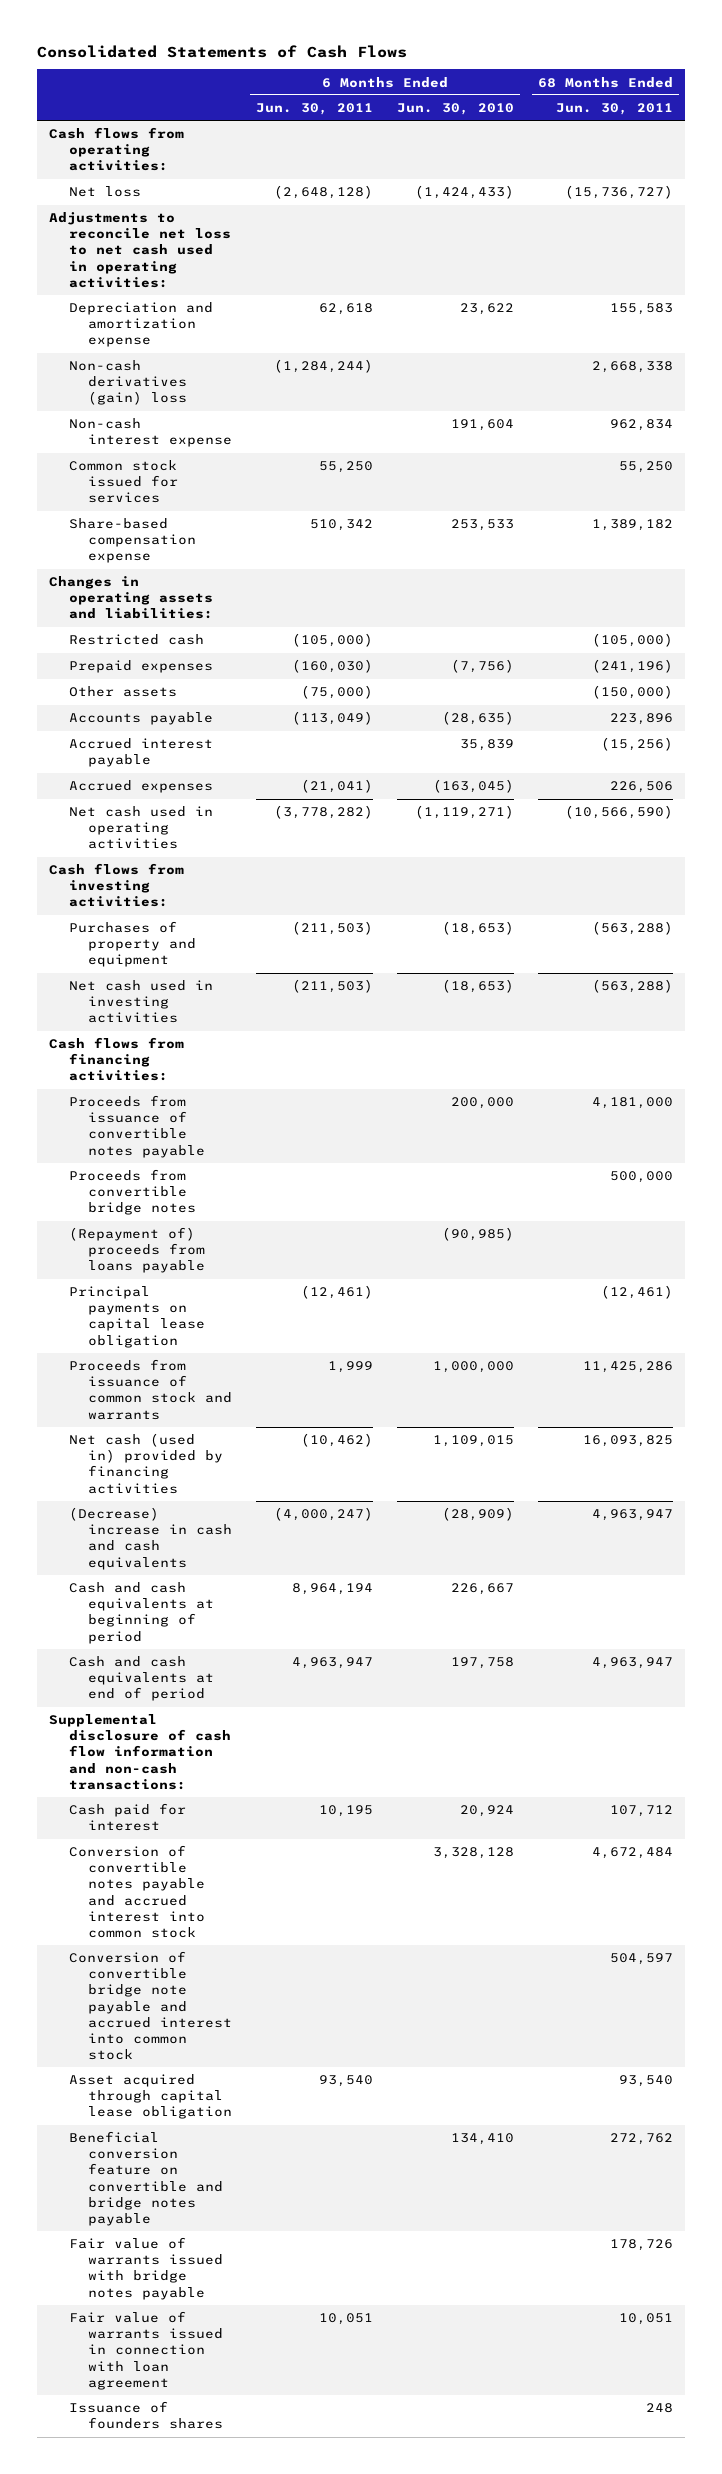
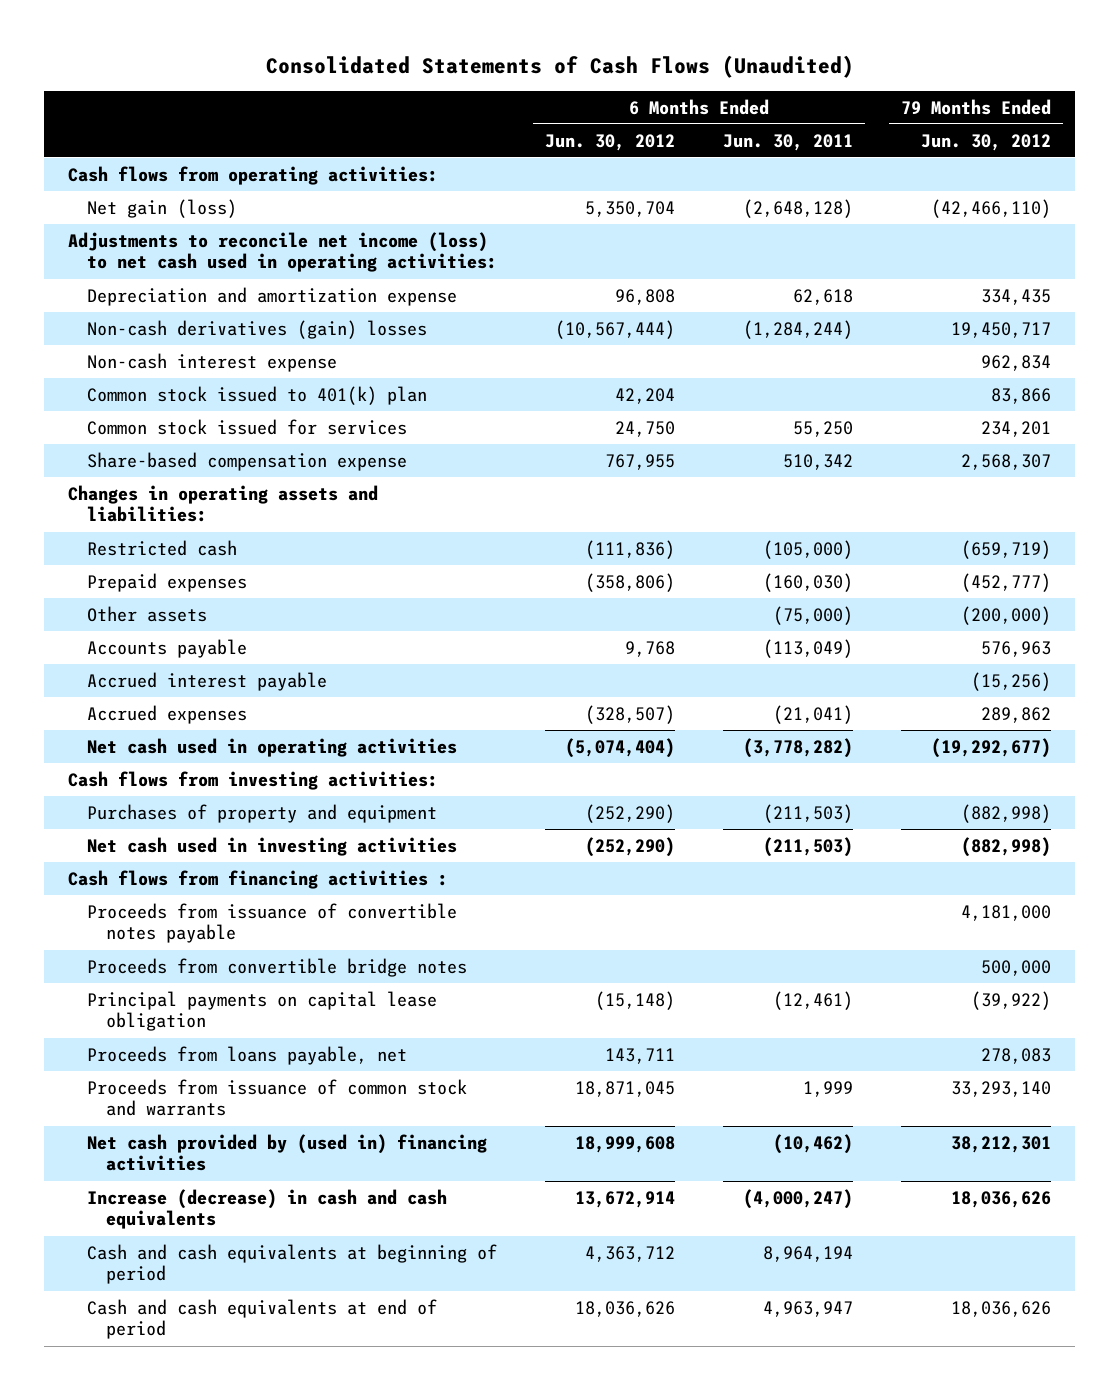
- Consolidated Statements of Cash Flows
+ Consolidated Statements of Cash Flows (Unaudited)
- | 6 Months Ended Jun. 30, 2011 | 6 Months Ended Jun. 30, 2010 | 68 Months Ended Jun. 30, 2011
+ | 6 Months Ended Jun. 30, 2012 | 6 Months Ended Jun. 30, 2011 | 79 Months Ended Jun. 30, 2012
- Net loss | (2,648,128) | (1,424,433) | (15,736,727)
- Adjustments to reconcile net loss to net cash used in operating activities:
+ Net gain (loss) | 5,350,704 | (2,648,128) | (42,466,110)
+ Adjustments to reconcile net income (loss) to net cash used in operating activities:
- Non-cash derivatives (gain) loss | (1,284,244) | | 2,668,338
+ Non-cash derivatives (gain) losses | (10,567,444) | (1,284,244) | 19,450,717
+ Common stock issued to 401(k) plan | 42,204 | | 83,866
- Cash flows from financing activities:
+ Cash flows from financing activities :
- (Repayment of) proceeds from loans payable | | (90,985) |
+ Proceeds from loans payable, net | 143,711 | | 278,083
- Net cash (used in) provided by financing activities | (10,462) | 1,109,015 | 16,093,825
- (Decrease) increase in cash and cash equivalents | (4,000,247) | (28,909) | 4,963,947
+ Net cash provided by (used in) financing activities | 18,999,608 | (10,462) | 38,212,301
+ Increase (decrease) in cash and cash equivalents | 13,672,914 | (4,000,247) | 18,036,626
- Supplemental disclosure of cash flow information and non-cash transactions:
- Cash paid for interest | 10,195 | 20,924 | 107,712
- Conversion of convertible notes payable and accrued interest into common stock | | 3,328,128 | 4,672,484
- Conversion of convertible bridge note payable and accrued interest into common stock | | | 504,597
- Asset acquired through capital lease obligation | 93,540 | | 93,540
- Beneficial conversion feature on convertible and bridge notes payable | | 134,410 | 272,762
- Fair value of warrants issued with bridge notes payable | | | 178,726
- Fair value of warrants issued in connection with loan agreement | 10,051 | | 10,051
- Issuance of founders shares | | | 248

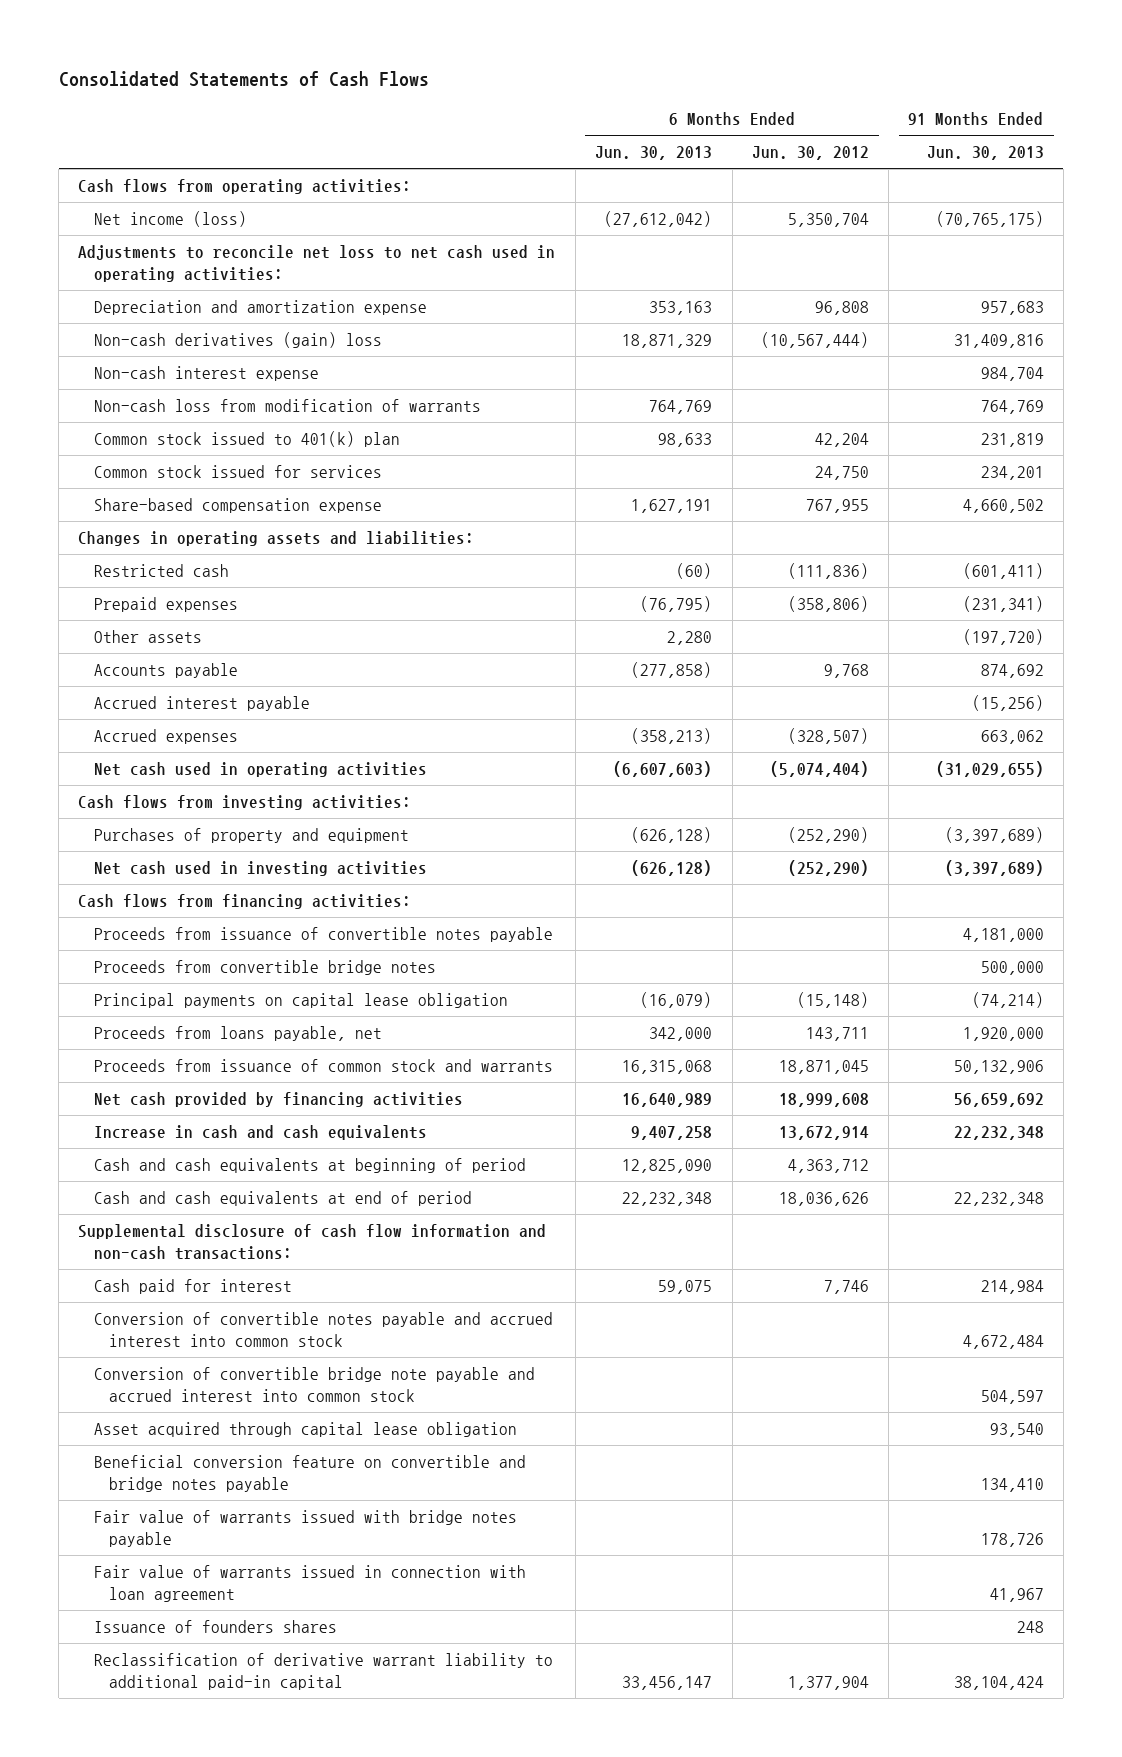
- Consolidated Statements of Cash Flows (Unaudited)
+ Consolidated Statements of Cash Flows
- | 6 Months Ended Jun. 30, 2012 | 6 Months Ended Jun. 30, 2011 | 79 Months Ended Jun. 30, 2012
+ | 6 Months Ended Jun. 30, 2013 | 6 Months Ended Jun. 30, 2012 | 91 Months Ended Jun. 30, 2013
- Net gain (loss) | 5,350,704 | (2,648,128) | (42,466,110)
- Adjustments to reconcile net income (loss) to net cash used in operating activities:
+ Net income (loss) | (27,612,042) | 5,350,704 | (70,765,175)
+ Adjustments to reconcile net loss to net cash used in operating activities:
- Non-cash derivatives (gain) losses | (10,567,444) | (1,284,244) | 19,450,717
+ Non-cash derivatives (gain) loss | 18,871,329 | (10,567,444) | 31,409,816
+ Non-cash loss from modification of warrants | 764,769 | | 764,769
- Cash flows from financing activities :
+ Cash flows from financing activities:
- Net cash provided by (used in) financing activities | 18,999,608 | (10,462) | 38,212,301
- Increase (decrease) in cash and cash equivalents | 13,672,914 | (4,000,247) | 18,036,626
+ Net cash provided by financing activities | 16,640,989 | 18,999,608 | 56,659,692
+ Increase in cash and cash equivalents | 9,407,258 | 13,672,914 | 22,232,348
+ Supplemental disclosure of cash flow information and non-cash transactions:
+ Cash paid for interest | 59,075 | 7,746 | 214,984
+ Conversion of convertible notes payable and accrued interest into common stock | | | 4,672,484
+ Conversion of convertible bridge note payable and accrued interest into common stock | | | 504,597
+ Asset acquired through capital lease obligation | | | 93,540
+ Beneficial conversion feature on convertible and bridge notes payable | | | 134,410
+ Fair value of warrants issued with bridge notes payable | | | 178,726
+ Fair value of warrants issued in connection with loan agreement | | | 41,967
+ Issuance of founders shares | | | 248
+ Reclassification of derivative warrant liability to additional paid-in capital | 33,456,147 | 1,377,904 | 38,104,424

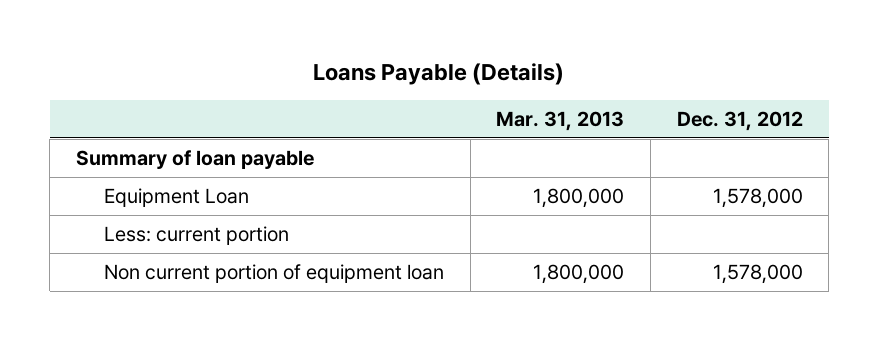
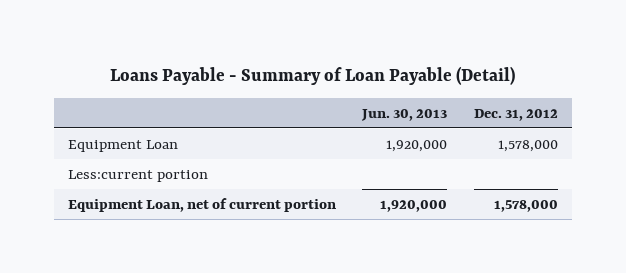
- Loans Payable (Details)
+ Loans Payable - Summary of Loan Payable (Detail)
- | Mar. 31, 2013 | Dec. 31, 2012
+ | Jun. 30, 2013 | Dec. 31, 2012
- Summary of loan payable
- Less: current portion
- Non current portion of equipment loan | 1,800,000 | 1,578,000
+ Less:current portion
+ Equipment Loan, net of current portion | 1,920,000 | 1,578,000

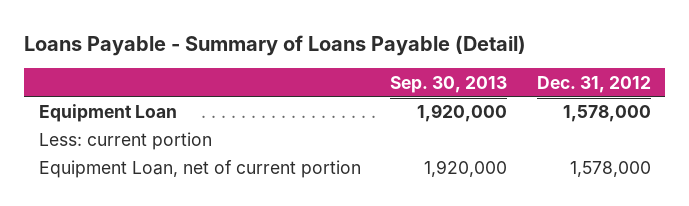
- Loans Payable - Summary of Loan Payable (Detail)
+ Loans Payable - Summary of Loans Payable (Detail)
- | Jun. 30, 2013 | Dec. 31, 2012
+ | Sep. 30, 2013 | Dec. 31, 2012
- Less:current portion
+ Less: current portion

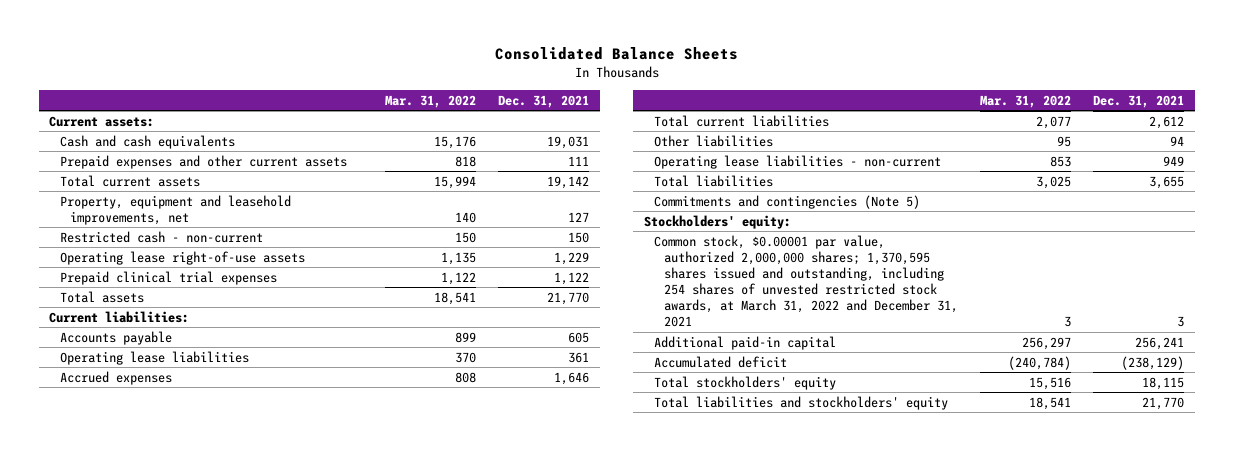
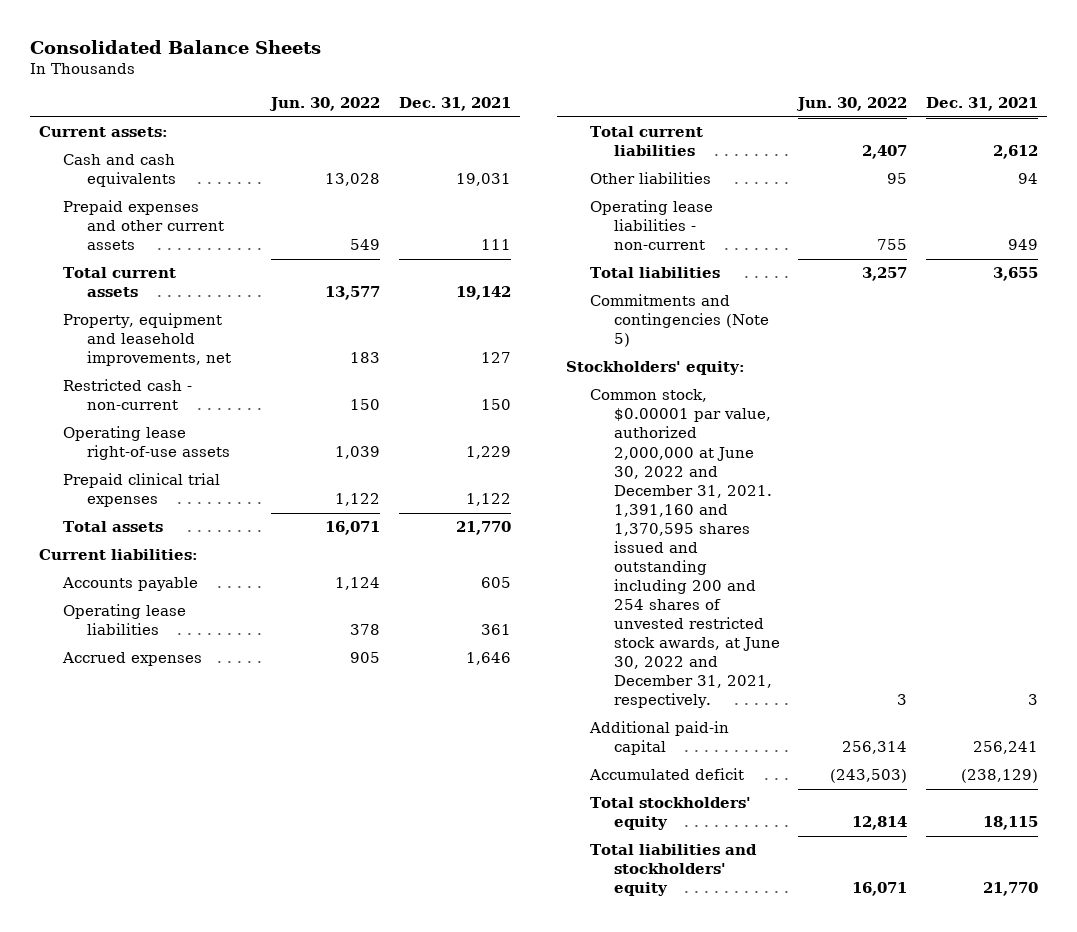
- | Mar. 31, 2022 | Dec. 31, 2021
+ | Jun. 30, 2022 | Dec. 31, 2021
- Common stock, $0.00001 par value, authorized 2,000,000 shares; 1,370,595 shares issued and outstanding, including 254 shares of unvested restricted stock awards, at March 31, 2022 and December 31, 2021 | 3 | 3
+ Common stock, $0.00001 par value, authorized 2,000,000 at June 30, 2022 and December 31, 2021. 1,391,160 and 1,370,595 shares issued and outstanding including 200 and 254 shares of unvested restricted stock awards, at June 30, 2022 and December 31, 2021, respectively. | 3 | 3

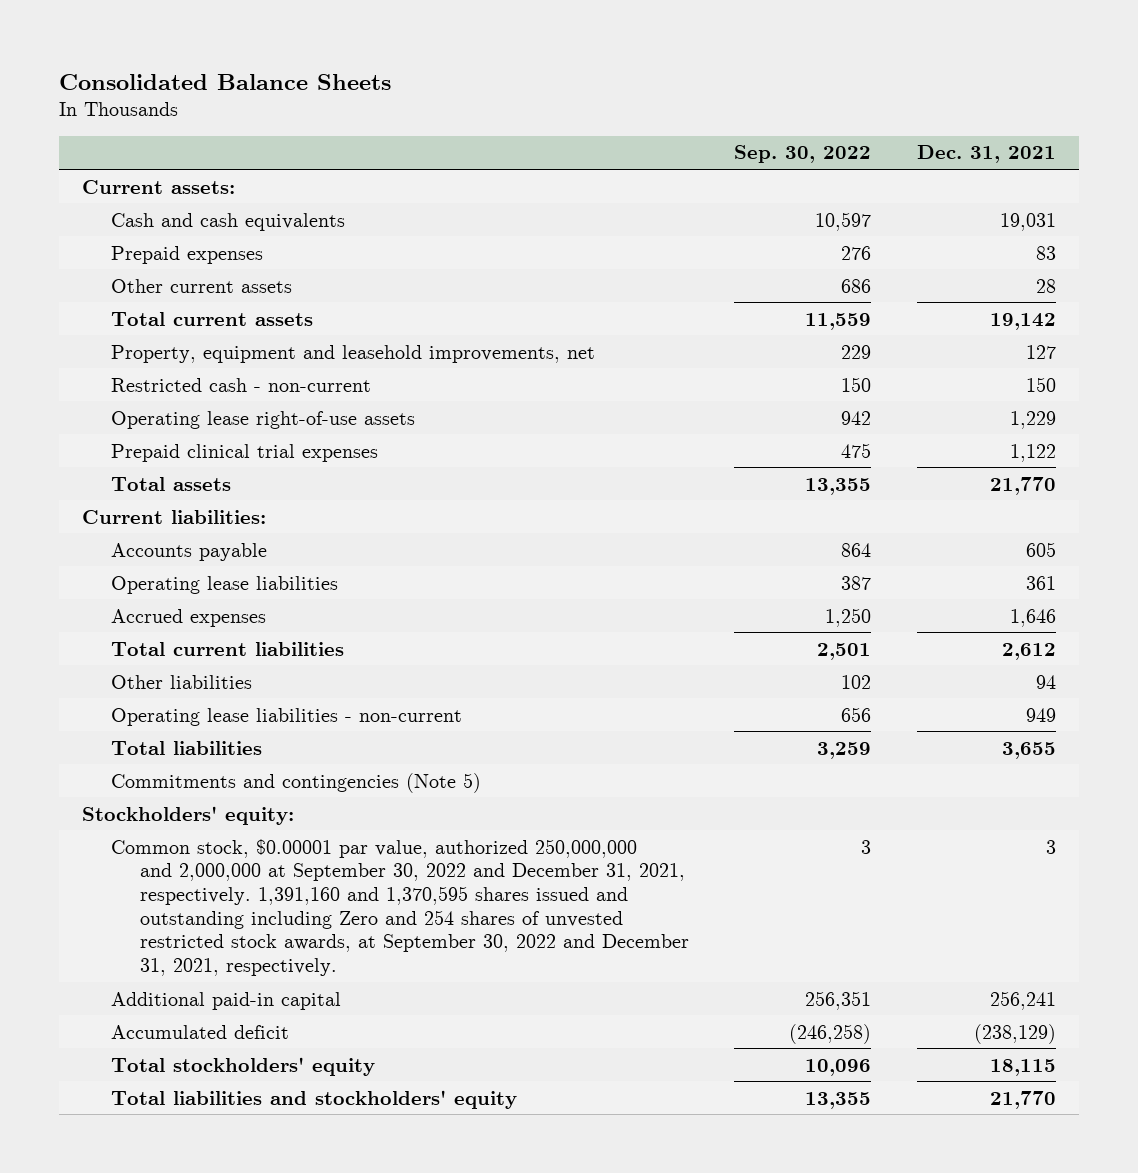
- | Jun. 30, 2022 | Dec. 31, 2021
+ | Sep. 30, 2022 | Dec. 31, 2021
- Prepaid expenses and other current assets | 549 | 111
+ Prepaid expenses | 276 | 83
+ Other current assets | 686 | 28
- Common stock, $0.00001 par value, authorized 2,000,000 at June 30, 2022 and December 31, 2021. 1,391,160 and 1,370,595 shares issued and outstanding including 200 and 254 shares of unvested restricted stock awards, at June 30, 2022 and December 31, 2021, respectively. | 3 | 3
+ Common stock, $0.00001 par value, authorized 250,000,000 and 2,000,000 at September 30, 2022 and December 31, 2021, respectively. 1,391,160 and 1,370,595 shares issued and outstanding including Zero and 254 shares of unvested restricted stock awards, at September 30, 2022 and December 31, 2021, respectively. | 3 | 3

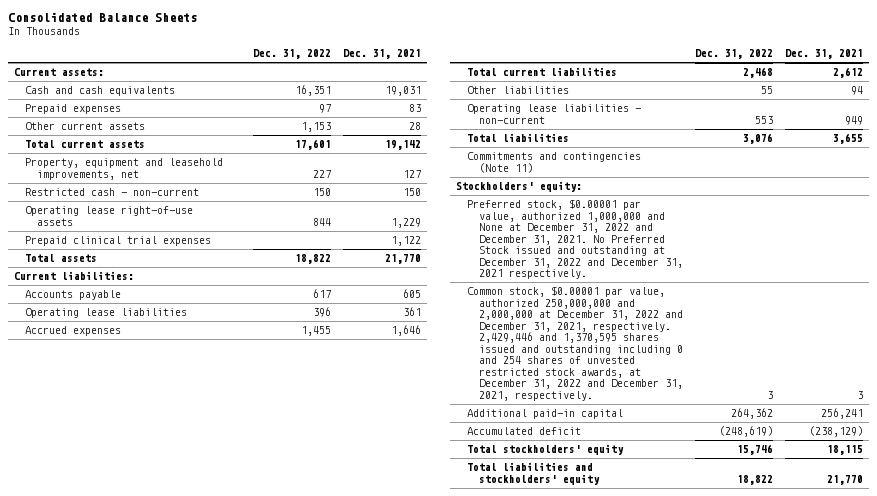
- | Sep. 30, 2022 | Dec. 31, 2021
+ | Dec. 31, 2022 | Dec. 31, 2021
- Commitments and contingencies (Note 5)
+ Commitments and contingencies (Note 11)
- Common stock, $0.00001 par value, authorized 250,000,000 and 2,000,000 at September 30, 2022 and December 31, 2021, respectively. 1,391,160 and 1,370,595 shares issued and outstanding including Zero and 254 shares of unvested restricted stock awards, at September 30, 2022 and December 31, 2021, respectively. | 3 | 3
+ Preferred stock, $0.00001 par value, authorized 1,000,000 and None at December 31, 2022 and December 31, 2021. No Preferred Stock issued and outstanding at December 31, 2022 and December 31, 2021 respectively.
+ Common stock, $0.00001 par value, authorized 250,000,000 and 2,000,000 at December 31, 2022 and December 31, 2021, respectively. 2,429,446 and 1,370,595 shares issued and outstanding including 0 and 254 shares of unvested restricted stock awards, at December 31, 2022 and December 31, 2021, respectively. | 3 | 3

